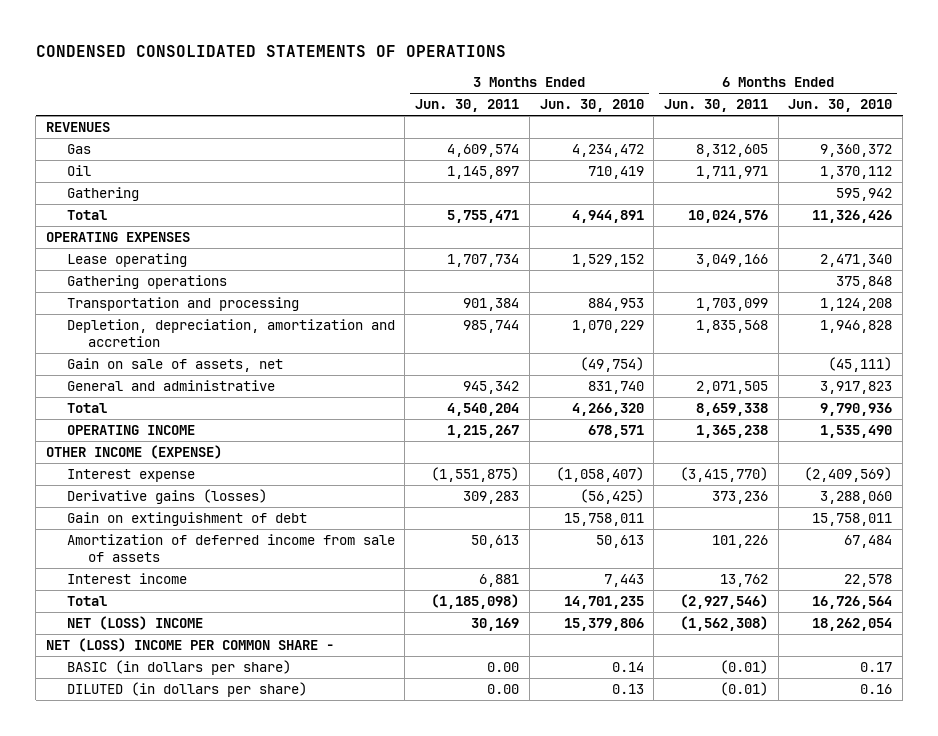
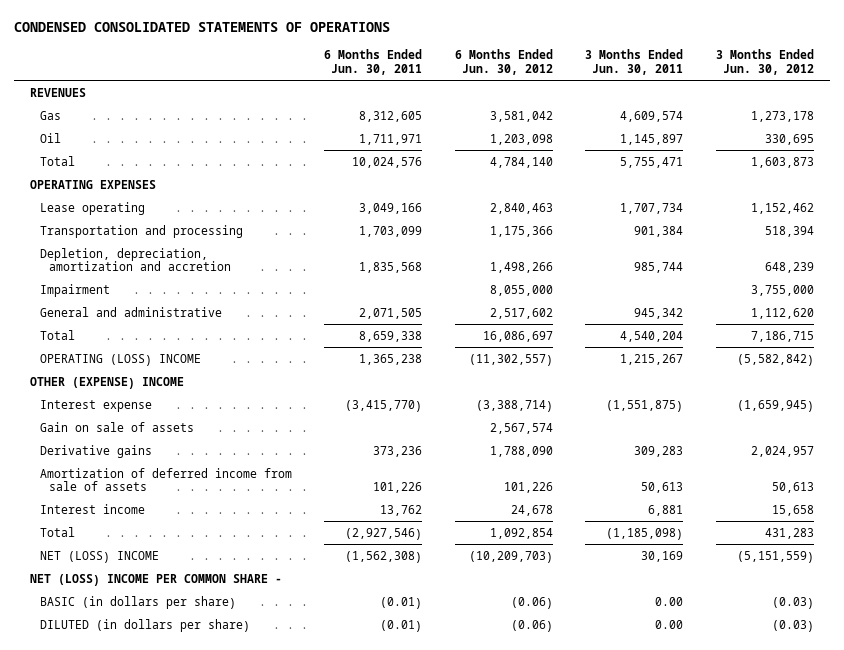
- | 3 Months Ended Jun. 30, 2011 | 3 Months Ended Jun. 30, 2010 | 6 Months Ended Jun. 30, 2011 | 6 Months Ended Jun. 30, 2010
+ | 6 Months Ended Jun. 30, 2011 | 6 Months Ended Jun. 30, 2012 | 3 Months Ended Jun. 30, 2011 | 3 Months Ended Jun. 30, 2012
- Gathering | | | | 595,942
- Gathering operations | | | | 375,848
- Gain on sale of assets, net | | (49,754) | | (45,111)
+ Impairment | | 8,055,000 | | 3,755,000
- OPERATING INCOME | 1,215,267 | 678,571 | 1,365,238 | 1,535,490
- OTHER INCOME (EXPENSE)
+ OPERATING (LOSS) INCOME | 1,365,238 | (11,302,557) | 1,215,267 | (5,582,842)
+ OTHER (EXPENSE) INCOME
- Derivative gains (losses) | 309,283 | (56,425) | 373,236 | 3,288,060
- Gain on extinguishment of debt | | 15,758,011 | | 15,758,011
+ Gain on sale of assets | | 2,567,574 | |
+ Derivative gains | 373,236 | 1,788,090 | 309,283 | 2,024,957

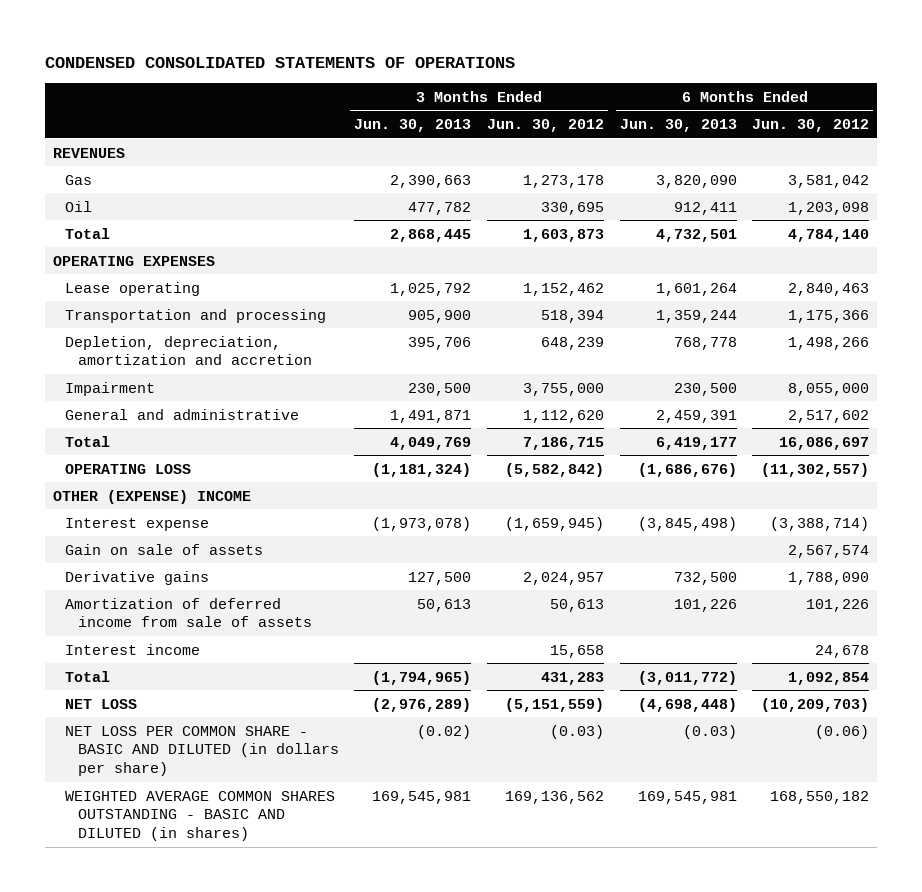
- | 6 Months Ended Jun. 30, 2011 | 6 Months Ended Jun. 30, 2012 | 3 Months Ended Jun. 30, 2011 | 3 Months Ended Jun. 30, 2012
+ | 3 Months Ended Jun. 30, 2013 | 3 Months Ended Jun. 30, 2012 | 6 Months Ended Jun. 30, 2013 | 6 Months Ended Jun. 30, 2012
- OPERATING (LOSS) INCOME | 1,365,238 | (11,302,557) | 1,215,267 | (5,582,842)
+ OPERATING LOSS | (1,181,324) | (5,582,842) | (1,686,676) | (11,302,557)
- NET (LOSS) INCOME | (1,562,308) | (10,209,703) | 30,169 | (5,151,559)
- NET (LOSS) INCOME PER COMMON SHARE -
- BASIC (in dollars per share) | (0.01) | (0.06) | 0.00 | (0.03)
- DILUTED (in dollars per share) | (0.01) | (0.06) | 0.00 | (0.03)
+ NET LOSS | (2,976,289) | (5,151,559) | (4,698,448) | (10,209,703)
+ NET LOSS PER COMMON SHARE - BASIC AND DILUTED (in dollars per share) | (0.02) | (0.03) | (0.03) | (0.06)
+ WEIGHTED AVERAGE COMMON SHARES OUTSTANDING - BASIC AND DILUTED (in shares) | 169,545,981 | 169,136,562 | 169,545,981 | 168,550,182

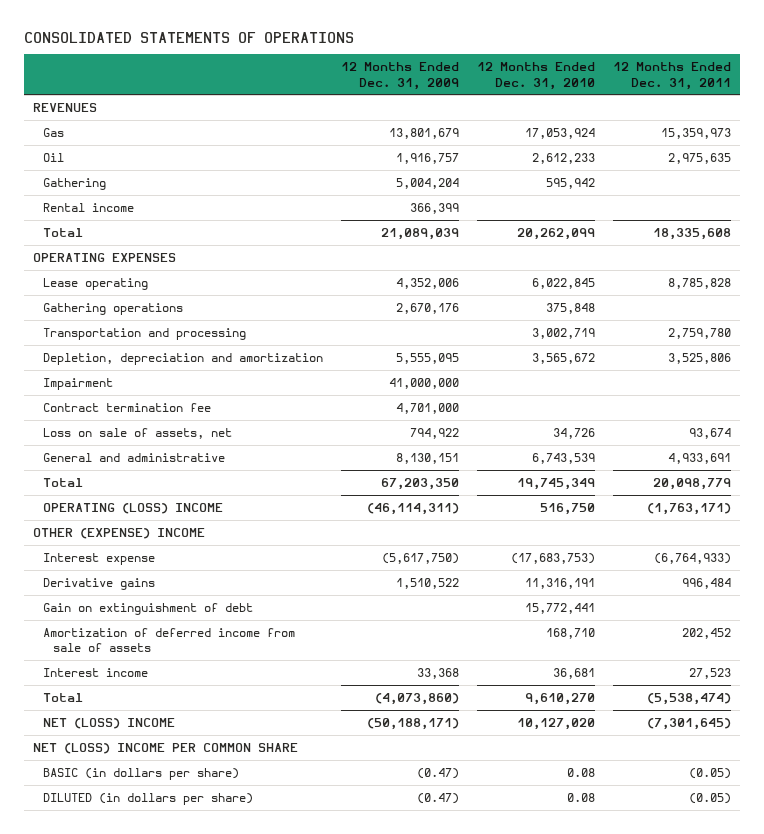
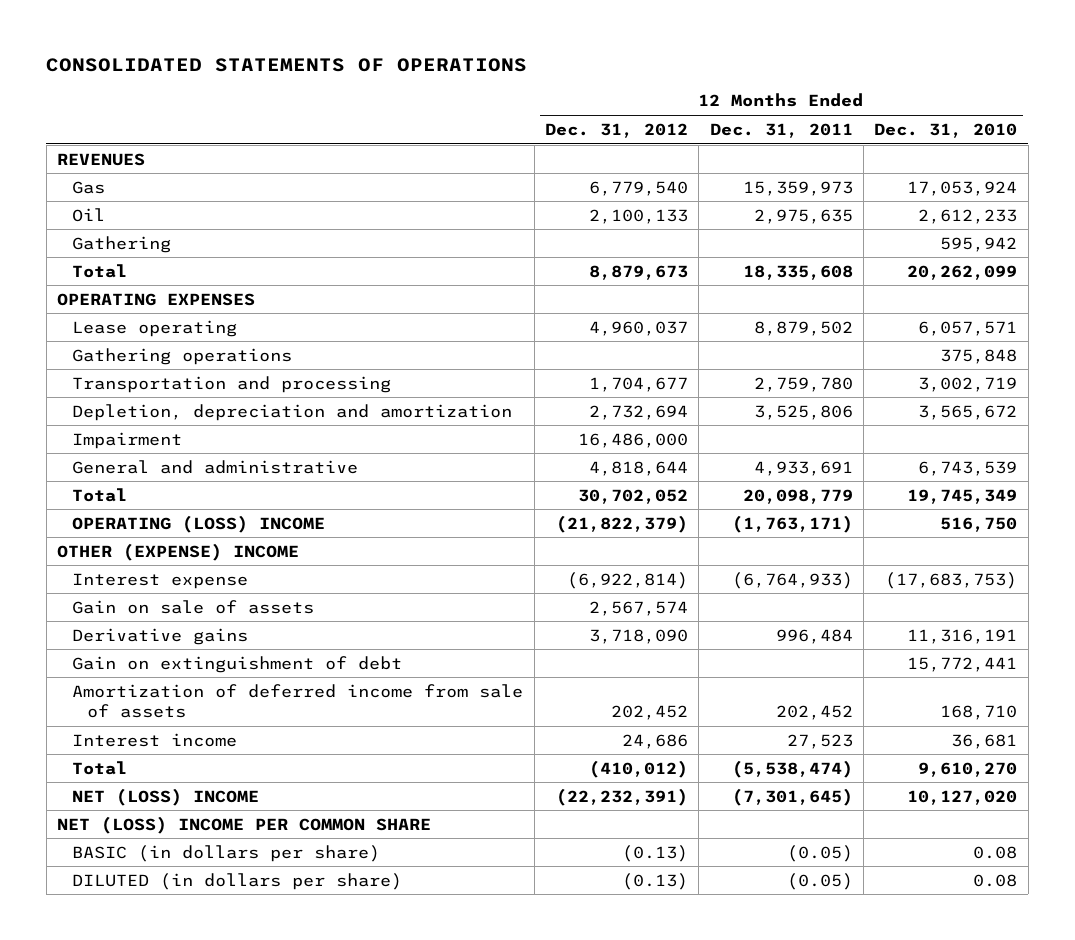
- | 12 Months Ended Dec. 31, 2009 | 12 Months Ended Dec. 31, 2010 | 12 Months Ended Dec. 31, 2011
+ | 12 Months Ended Dec. 31, 2012 | 12 Months Ended Dec. 31, 2011 | 12 Months Ended Dec. 31, 2010
- Rental income | 366,399 | |
- Lease operating | 4,352,006 | 6,022,845 | 8,785,828
+ Lease operating | 4,960,037 | 8,879,502 | 6,057,571
- Contract termination fee | 4,701,000 | |
- Loss on sale of assets, net | 794,922 | 34,726 | 93,674
+ Gain on sale of assets | 2,567,574 | |

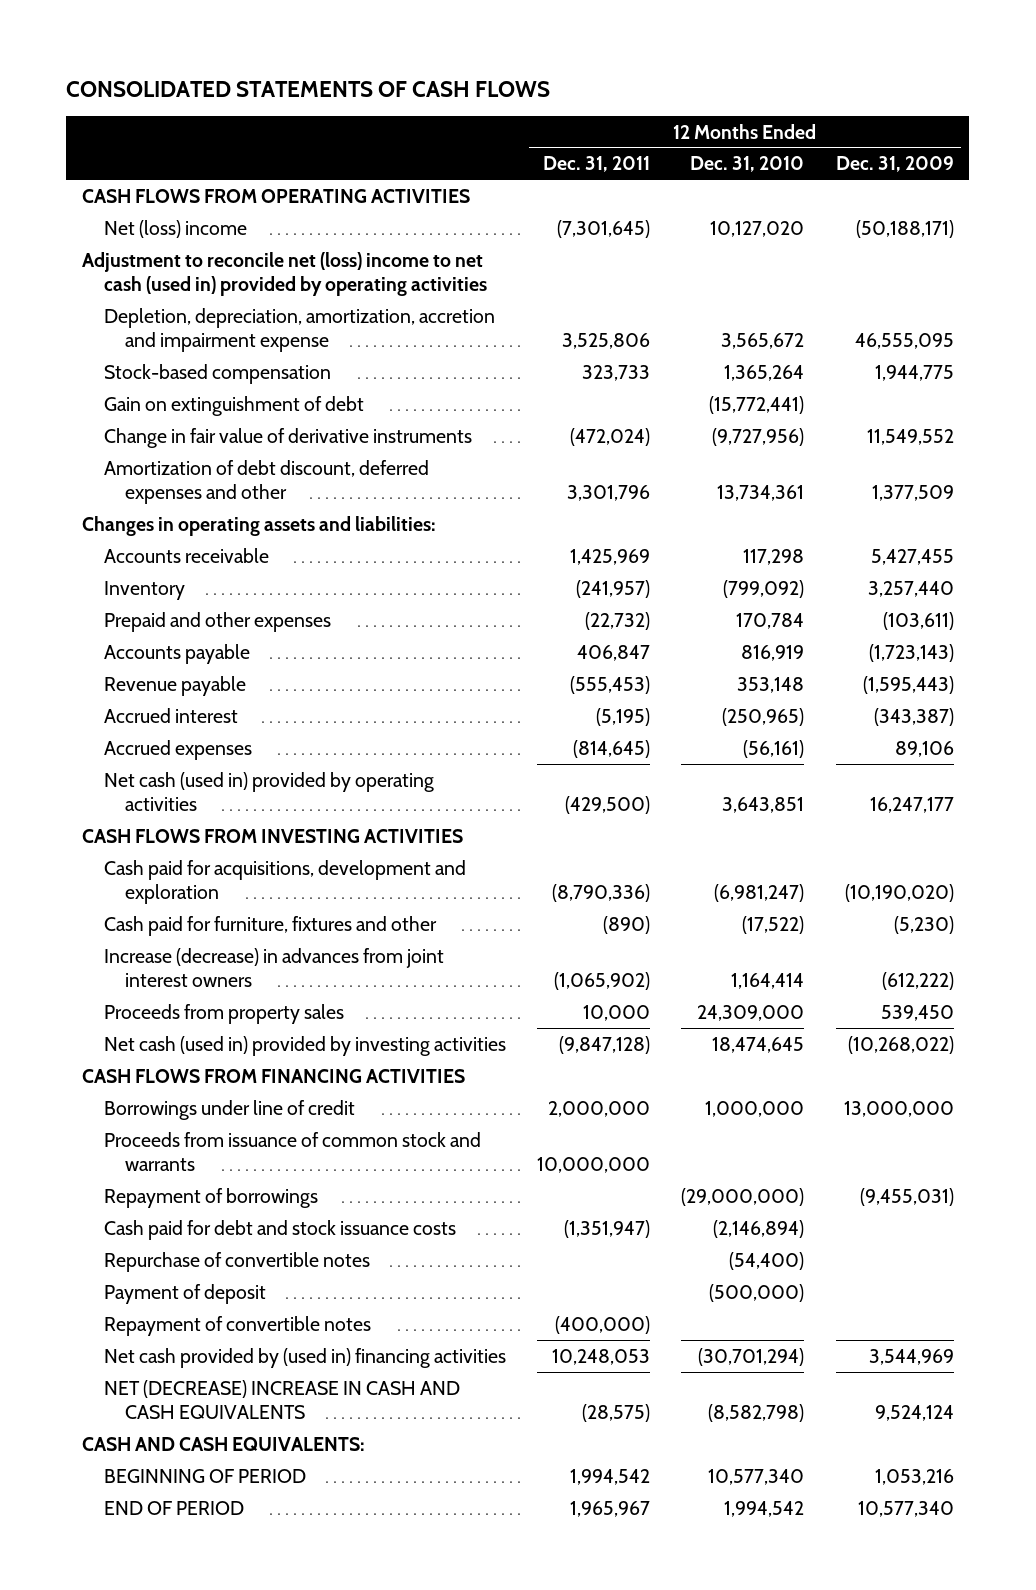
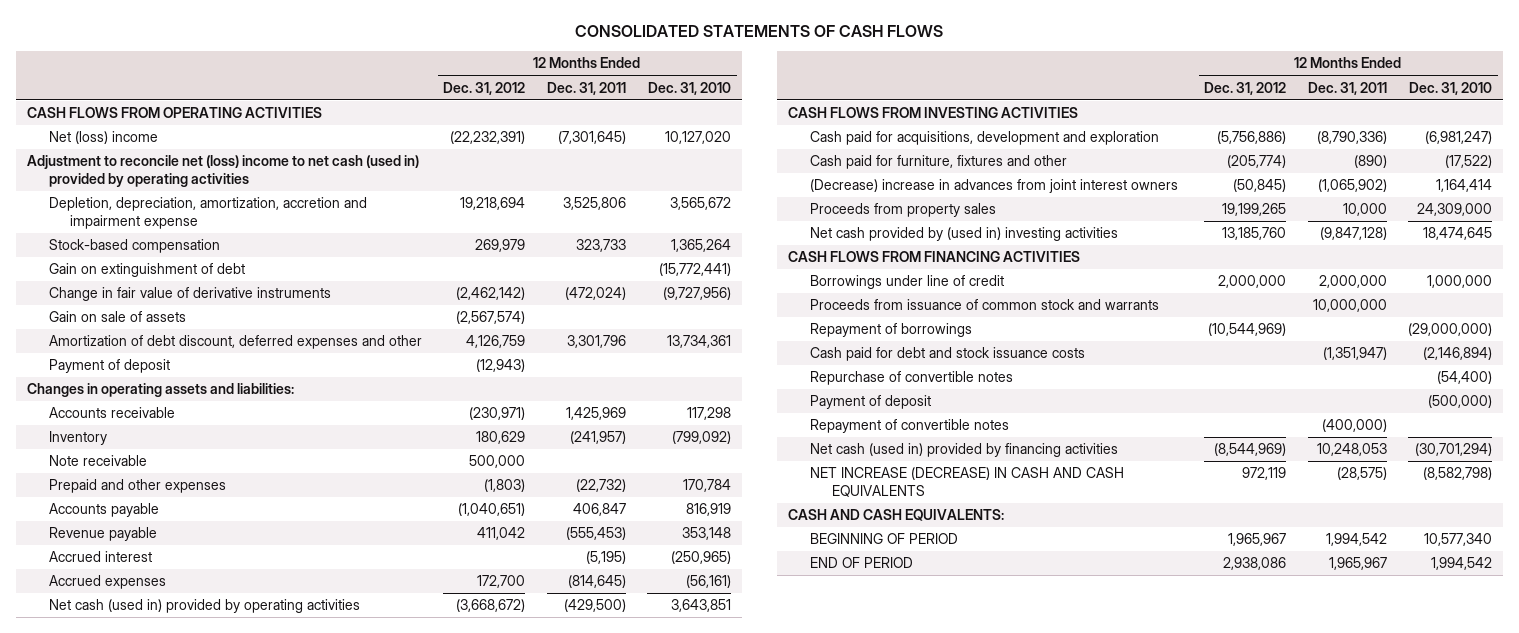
- | 12 Months Ended Dec. 31, 2011 | 12 Months Ended Dec. 31, 2010 | 12 Months Ended Dec. 31, 2009
+ | 12 Months Ended Dec. 31, 2012 | 12 Months Ended Dec. 31, 2011 | 12 Months Ended Dec. 31, 2010
+ Gain on sale of assets | (2,567,574) | |
+ Payment of deposit | (12,943) | |
+ Note receivable | 500,000 | |
- Increase (decrease) in advances from joint interest owners | (1,065,902) | 1,164,414 | (612,222)
+ (Decrease) increase in advances from joint interest owners | (50,845) | (1,065,902) | 1,164,414
- Net cash (used in) provided by investing activities | (9,847,128) | 18,474,645 | (10,268,022)
+ Net cash provided by (used in) investing activities | 13,185,760 | (9,847,128) | 18,474,645
- Net cash provided by (used in) financing activities | 10,248,053 | (30,701,294) | 3,544,969
- NET (DECREASE) INCREASE IN CASH AND CASH EQUIVALENTS | (28,575) | (8,582,798) | 9,524,124
+ Net cash (used in) provided by financing activities | (8,544,969) | 10,248,053 | (30,701,294)
+ NET INCREASE (DECREASE) IN CASH AND CASH EQUIVALENTS | 972,119 | (28,575) | (8,582,798)

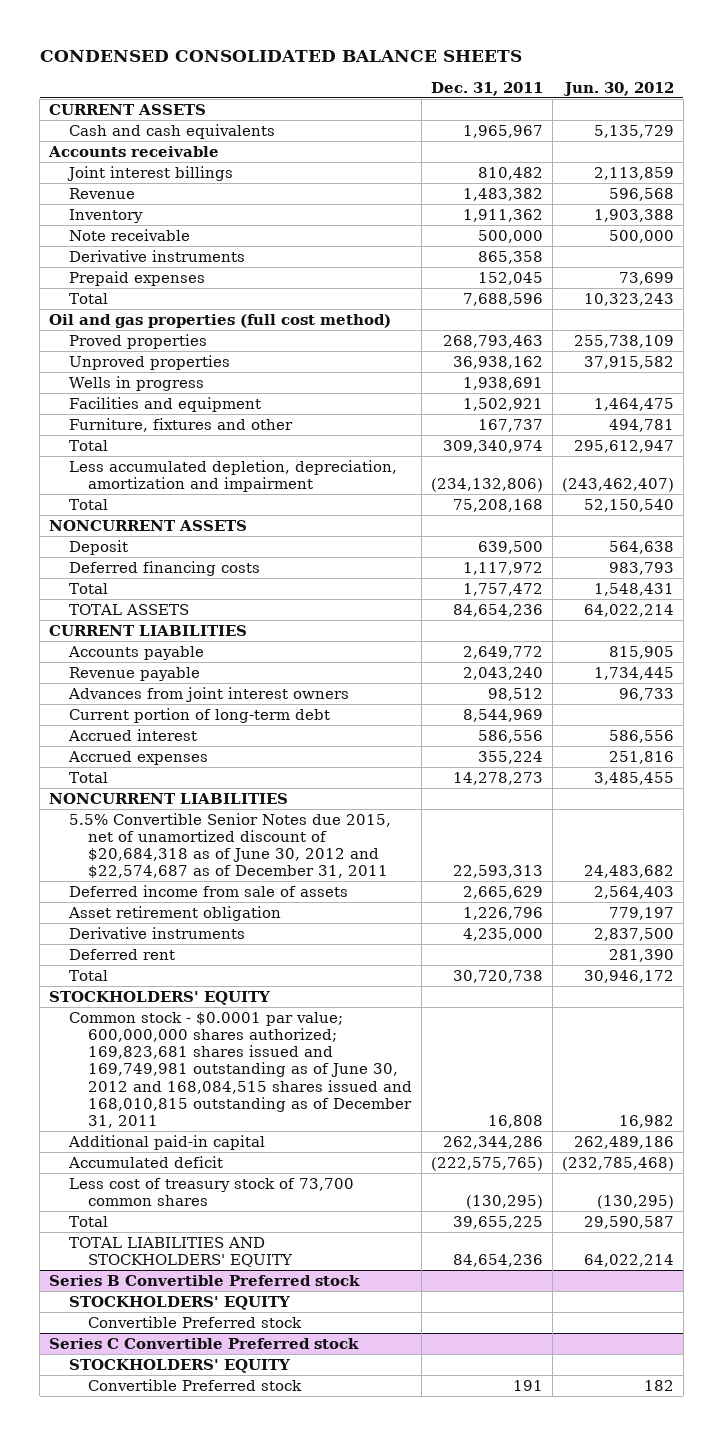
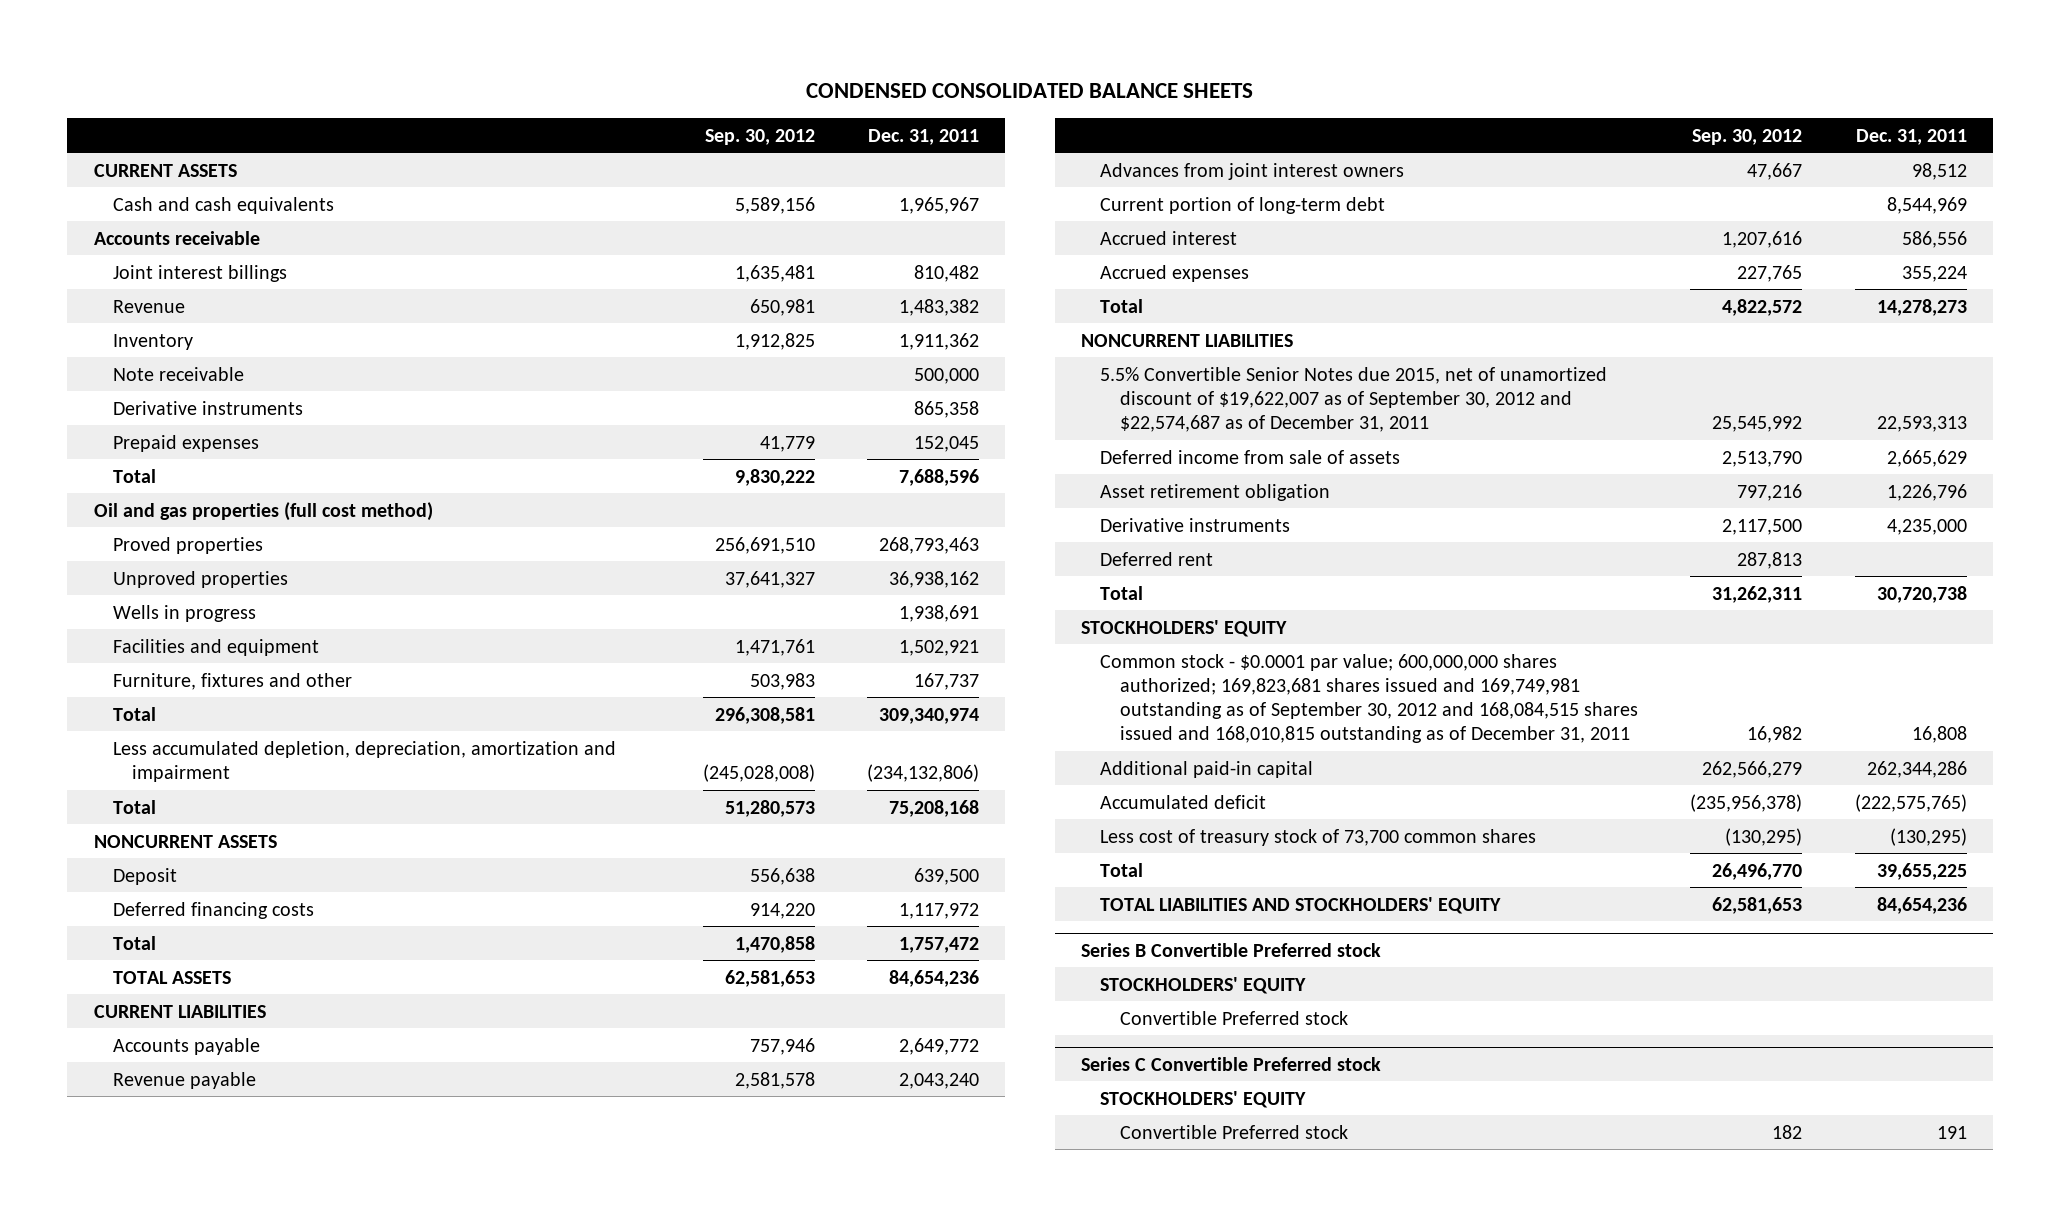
- | Dec. 31, 2011 | Jun. 30, 2012
+ | Sep. 30, 2012 | Dec. 31, 2011
- 5.5% Convertible Senior Notes due 2015, net of unamortized discount of $20,684,318 as of June 30, 2012 and $22,574,687 as of December 31, 2011 | 22,593,313 | 24,483,682
+ 5.5% Convertible Senior Notes due 2015, net of unamortized discount of $19,622,007 as of September 30, 2012 and $22,574,687 as of December 31, 2011 | 25,545,992 | 22,593,313
- Common stock - $0.0001 par value; 600,000,000 shares authorized; 169,823,681 shares issued and 169,749,981 outstanding as of June 30, 2012 and 168,084,515 shares issued and 168,010,815 outstanding as of December 31, 2011 | 16,808 | 16,982
+ Common stock - $0.0001 par value; 600,000,000 shares authorized; 169,823,681 shares issued and 169,749,981 outstanding as of September 30, 2012 and 168,084,515 shares issued and 168,010,815 outstanding as of December 31, 2011 | 16,982 | 16,808

